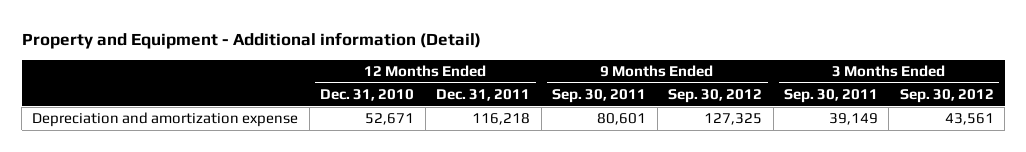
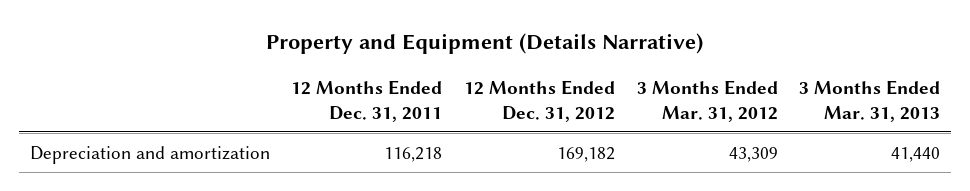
- Property and Equipment - Additional information (Detail)
+ Property and Equipment (Details Narrative)
- | 12 Months Ended Dec. 31, 2010 | 12 Months Ended Dec. 31, 2011 | 9 Months Ended Sep. 30, 2011 | 9 Months Ended Sep. 30, 2012 | 3 Months Ended Sep. 30, 2011 | 3 Months Ended Sep. 30, 2012
+ | 12 Months Ended Dec. 31, 2011 | 12 Months Ended Dec. 31, 2012 | 3 Months Ended Mar. 31, 2012 | 3 Months Ended Mar. 31, 2013
- Depreciation and amortization expense | 52,671 | 116,218 | 80,601 | 127,325 | 39,149 | 43,561
+ Depreciation and amortization | 116,218 | 169,182 | 43,309 | 41,440

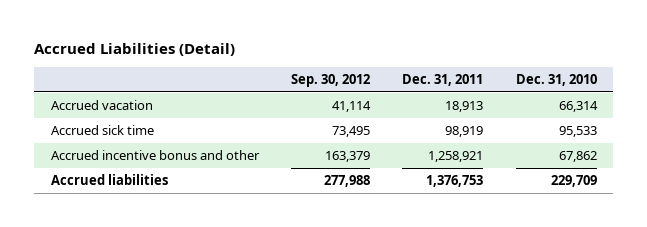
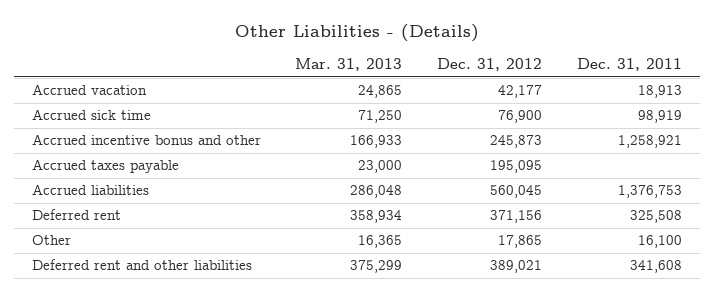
- Accrued Liabilities (Detail)
+ Other Liabilities - (Details)
- | Sep. 30, 2012 | Dec. 31, 2011 | Dec. 31, 2010
+ | Mar. 31, 2013 | Dec. 31, 2012 | Dec. 31, 2011
+ Accrued taxes payable | 23,000 | 195,095 |
+ Deferred rent | 358,934 | 371,156 | 325,508
+ Other | 16,365 | 17,865 | 16,100
+ Deferred rent and other liabilities | 375,299 | 389,021 | 341,608

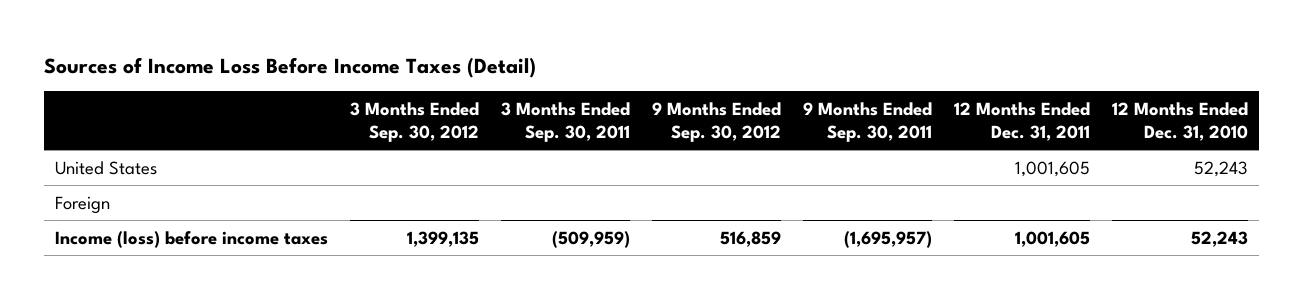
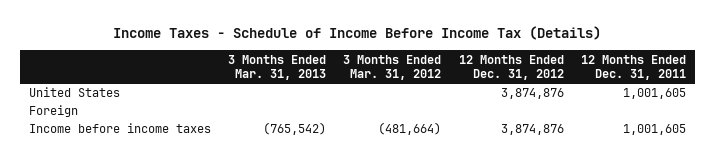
- Sources of Income Loss Before Income Taxes (Detail)
+ Income Taxes - Schedule of Income Before Income Tax (Details)
- | 3 Months Ended Sep. 30, 2012 | 3 Months Ended Sep. 30, 2011 | 9 Months Ended Sep. 30, 2012 | 9 Months Ended Sep. 30, 2011 | 12 Months Ended Dec. 31, 2011 | 12 Months Ended Dec. 31, 2010
+ | 3 Months Ended Mar. 31, 2013 | 3 Months Ended Mar. 31, 2012 | 12 Months Ended Dec. 31, 2012 | 12 Months Ended Dec. 31, 2011
- Income (loss) before income taxes | 1,399,135 | (509,959) | 516,859 | (1,695,957) | 1,001,605 | 52,243
+ Income before income taxes | (765,542) | (481,664) | 3,874,876 | 1,001,605

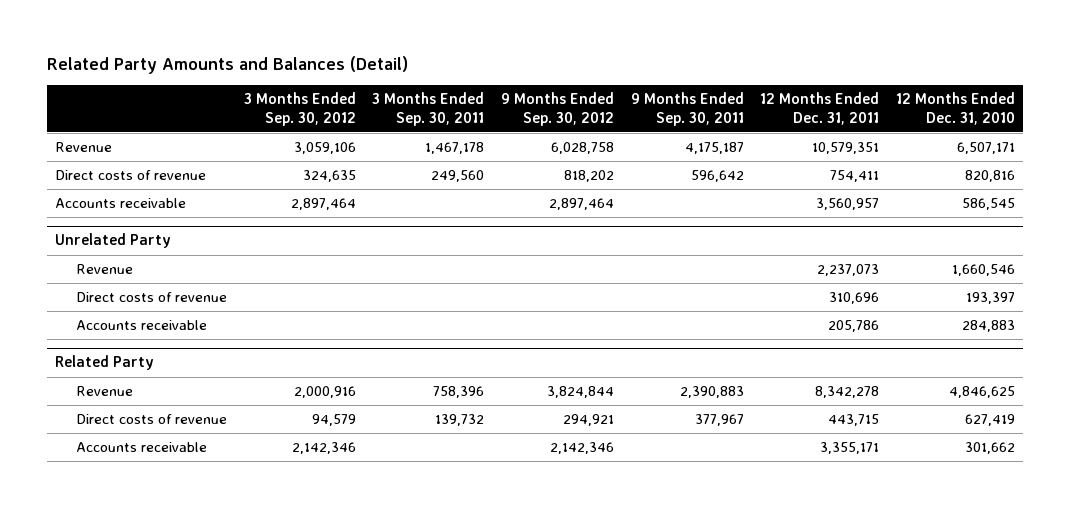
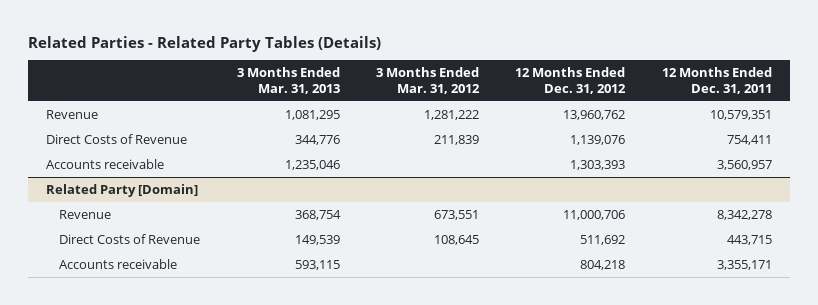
- Related Party Amounts and Balances (Detail)
+ Related Parties - Related Party Tables (Details)
- | 3 Months Ended Sep. 30, 2012 | 3 Months Ended Sep. 30, 2011 | 9 Months Ended Sep. 30, 2012 | 9 Months Ended Sep. 30, 2011 | 12 Months Ended Dec. 31, 2011 | 12 Months Ended Dec. 31, 2010
+ | 3 Months Ended Mar. 31, 2013 | 3 Months Ended Mar. 31, 2012 | 12 Months Ended Dec. 31, 2012 | 12 Months Ended Dec. 31, 2011
- Direct costs of revenue | 324,635 | 249,560 | 818,202 | 596,642 | 754,411 | 820,816
+ Direct Costs of Revenue | 344,776 | 211,839 | 1,139,076 | 754,411
- Unrelated Party
- Revenue | | | | | 2,237,073 | 1,660,546
- Direct costs of revenue | | | | | 310,696 | 193,397
- Accounts receivable | | | | | 205,786 | 284,883
- Related Party
+ Related Party [Domain]
- Direct costs of revenue | 94,579 | 139,732 | 294,921 | 377,967 | 443,715 | 627,419
+ Direct Costs of Revenue | 149,539 | 108,645 | 511,692 | 443,715

